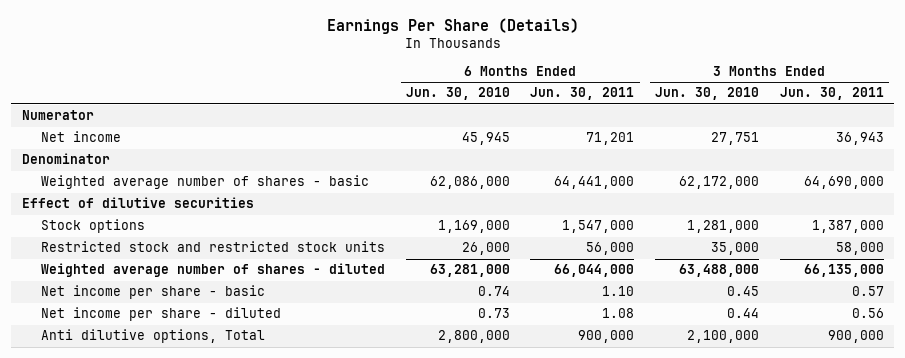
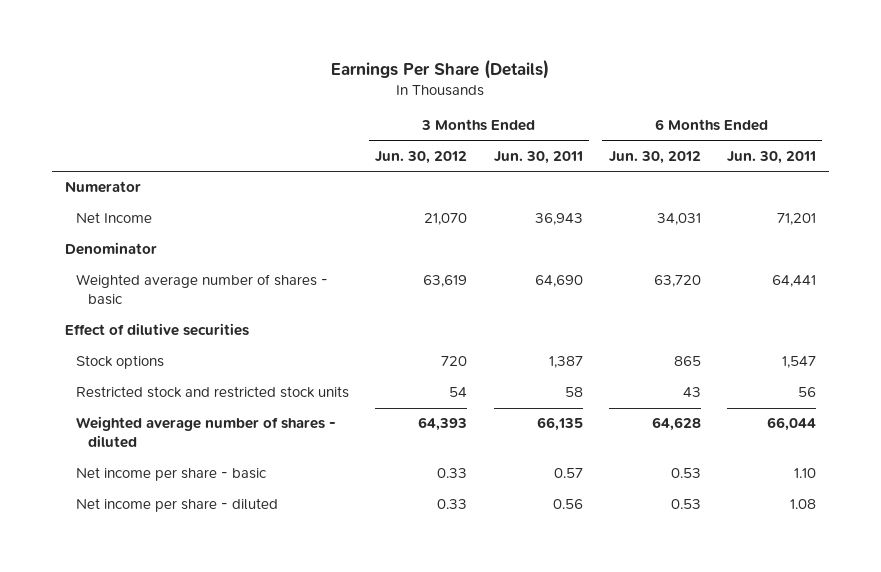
- | 6 Months Ended Jun. 30, 2010 | 6 Months Ended Jun. 30, 2011 | 3 Months Ended Jun. 30, 2010 | 3 Months Ended Jun. 30, 2011
+ | 3 Months Ended Jun. 30, 2012 | 3 Months Ended Jun. 30, 2011 | 6 Months Ended Jun. 30, 2012 | 6 Months Ended Jun. 30, 2011
- Net income | 45,945 | 71,201 | 27,751 | 36,943
+ Net Income | 21,070 | 36,943 | 34,031 | 71,201
- Weighted average number of shares - basic | 62,086,000 | 64,441,000 | 62,172,000 | 64,690,000
+ Weighted average number of shares - basic | 63,619 | 64,690 | 63,720 | 64,441
- Stock options | 1,169,000 | 1,547,000 | 1,281,000 | 1,387,000
- Restricted stock and restricted stock units | 26,000 | 56,000 | 35,000 | 58,000
- Weighted average number of shares - diluted | 63,281,000 | 66,044,000 | 63,488,000 | 66,135,000
+ Stock options | 720 | 1,387 | 865 | 1,547
+ Restricted stock and restricted stock units | 54 | 58 | 43 | 56
+ Weighted average number of shares - diluted | 64,393 | 66,135 | 64,628 | 66,044
- Anti dilutive options, Total | 2,800,000 | 900,000 | 2,100,000 | 900,000

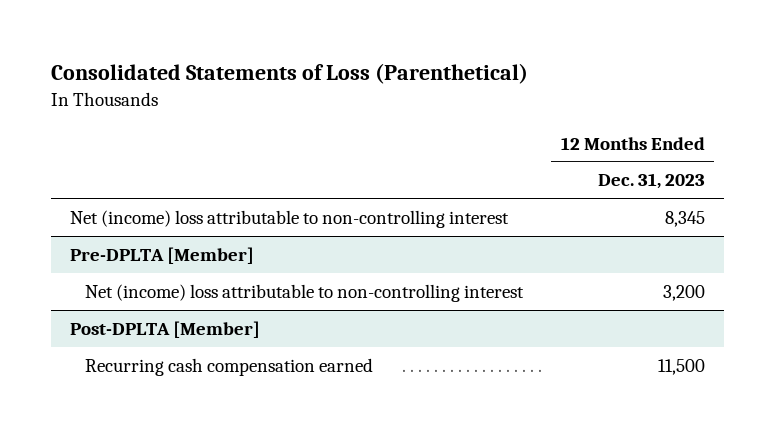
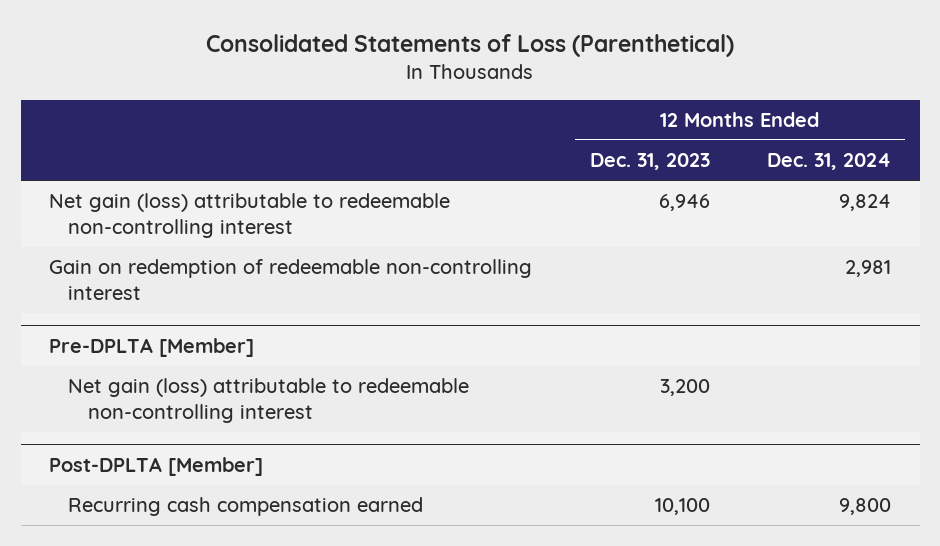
- | 12 Months Ended Dec. 31, 2023
+ | 12 Months Ended Dec. 31, 2023 | 12 Months Ended Dec. 31, 2024
- Net (income) loss attributable to non-controlling interest | 8,345
+ Net gain (loss) attributable to redeemable non-controlling interest | 6,946 | 9,824
+ Gain on redemption of redeemable non-controlling interest | | 2,981
@ Pre-DPLTA [Member]
- Net (income) loss attributable to non-controlling interest | 3,200
+ Net gain (loss) attributable to redeemable non-controlling interest | 3,200 |
@ Post-DPLTA [Member]
- Recurring cash compensation earned | 11,500
+ Recurring cash compensation earned | 10,100 | 9,800

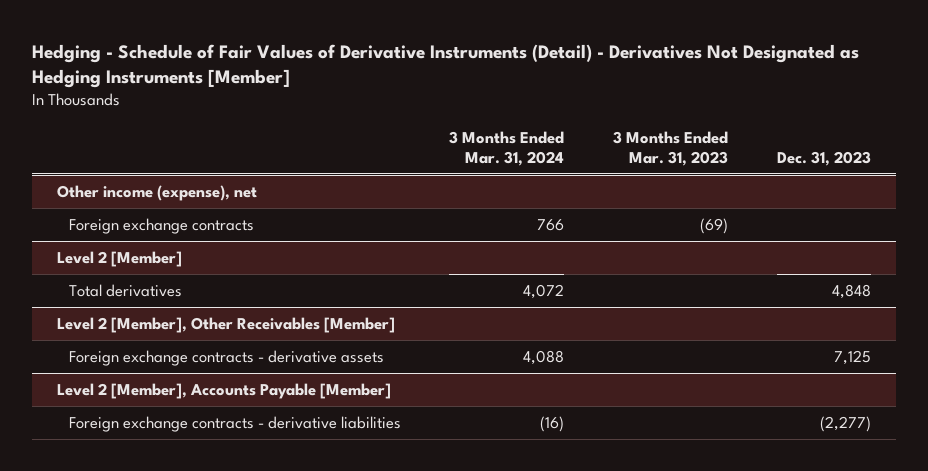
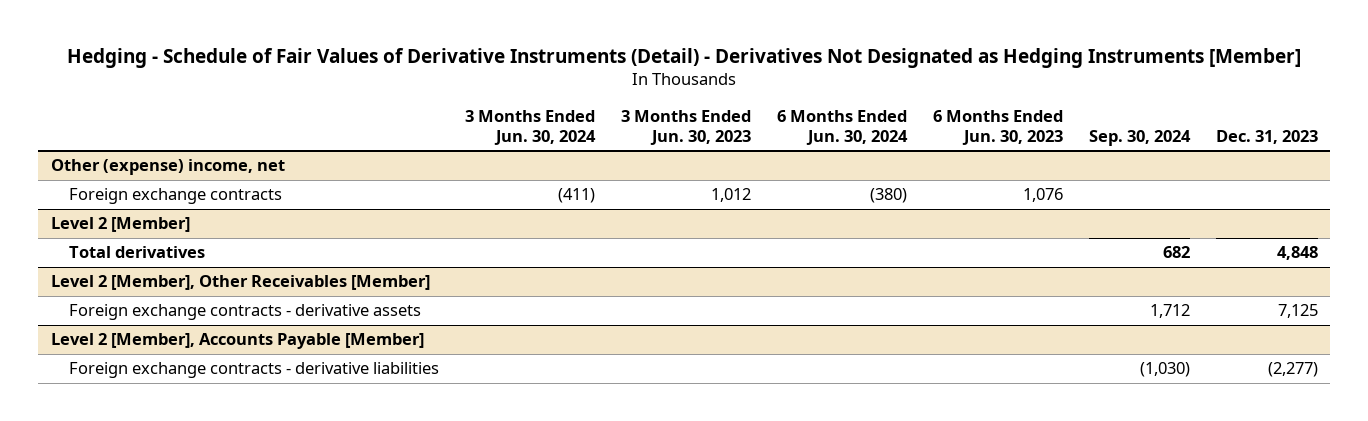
- | 3 Months Ended Mar. 31, 2024 | 3 Months Ended Mar. 31, 2023 | Dec. 31, 2023
+ | 3 Months Ended Jun. 30, 2024 | 3 Months Ended Jun. 30, 2023 | 6 Months Ended Jun. 30, 2024 | 6 Months Ended Jun. 30, 2023 | Sep. 30, 2024 | Dec. 31, 2023
- Other income (expense), net
+ Other (expense) income, net

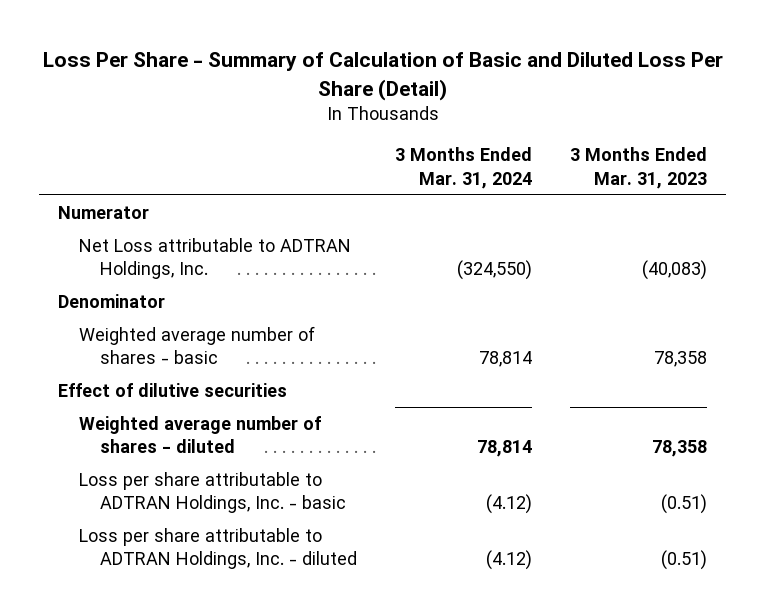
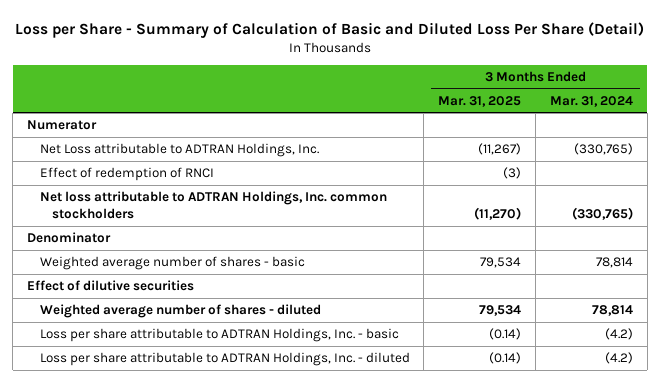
- Loss Per Share - Summary of Calculation of Basic and Diluted Loss Per Share (Detail)
+ Loss per Share - Summary of Calculation of Basic and Diluted Loss Per Share (Detail)
- | 3 Months Ended Mar. 31, 2024 | 3 Months Ended Mar. 31, 2023
+ | 3 Months Ended Mar. 31, 2025 | 3 Months Ended Mar. 31, 2024
- Net Loss attributable to ADTRAN Holdings, Inc. | (324,550) | (40,083)
+ Net Loss attributable to ADTRAN Holdings, Inc. | (11,267) | (330,765)
+ Effect of redemption of RNCI | (3) |
+ Net loss attributable to ADTRAN Holdings, Inc. common stockholders | (11,270) | (330,765)
- Loss per share attributable to ADTRAN Holdings, Inc. - basic | (4.12) | (0.51)
- Loss per share attributable to ADTRAN Holdings, Inc. - diluted | (4.12) | (0.51)
+ Loss per share attributable to ADTRAN Holdings, Inc. - basic | (0.14) | (4.2)
+ Loss per share attributable to ADTRAN Holdings, Inc. - diluted | (0.14) | (4.2)

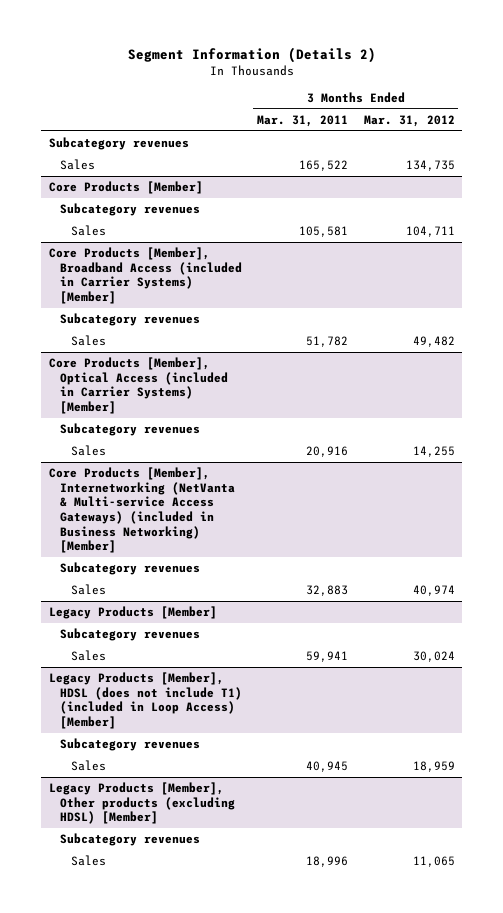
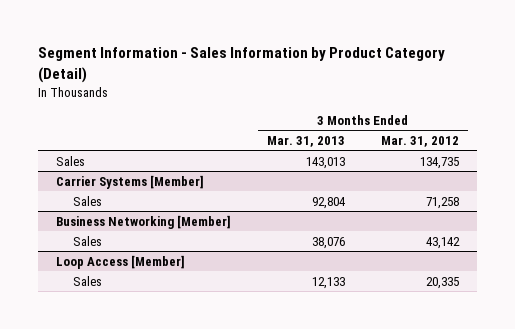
- Segment Information (Details 2)
+ Segment Information - Sales Information by Product Category (Detail)
- | 3 Months Ended Mar. 31, 2011 | 3 Months Ended Mar. 31, 2012
+ | 3 Months Ended Mar. 31, 2013 | 3 Months Ended Mar. 31, 2012
- Subcategory revenues
- Core Products [Member]
- Subcategory revenues
- Sales | 105,581 | 104,711
- Core Products [Member], Broadband Access (included in Carrier Systems) [Member]
- Subcategory revenues
- Sales | 51,782 | 49,482
- Core Products [Member], Optical Access (included in Carrier Systems) [Member]
- Subcategory revenues
- Sales | 20,916 | 14,255
- Core Products [Member], Internetworking (NetVanta & Multi-service Access Gateways) (included in Business Networking) [Member]
- Subcategory revenues
- Sales | 32,883 | 40,974
- Legacy Products [Member]
- Subcategory revenues
- Sales | 59,941 | 30,024
- Legacy Products [Member], HDSL (does not include T1) (included in Loop Access) [Member]
- Subcategory revenues
- Sales | 40,945 | 18,959
- Legacy Products [Member], Other products (excluding HDSL) [Member]
- Subcategory revenues
- Sales | 18,996 | 11,065
+ Carrier Systems [Member]
+ Sales | 92,804 | 71,258
+ Business Networking [Member]
+ Sales | 38,076 | 43,142
+ Loop Access [Member]
+ Sales | 12,133 | 20,335

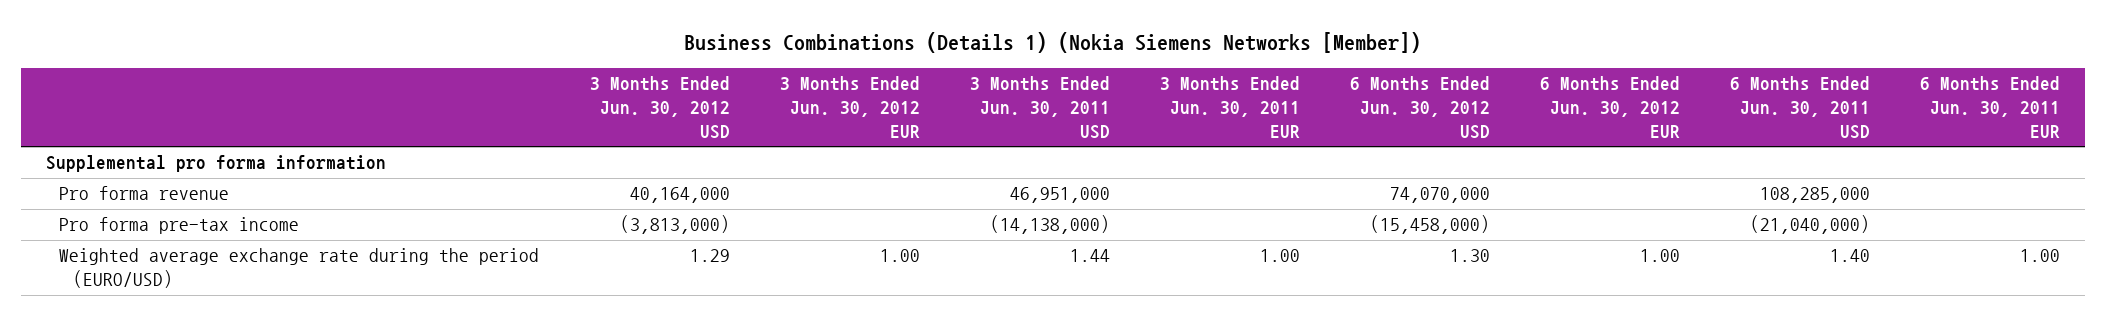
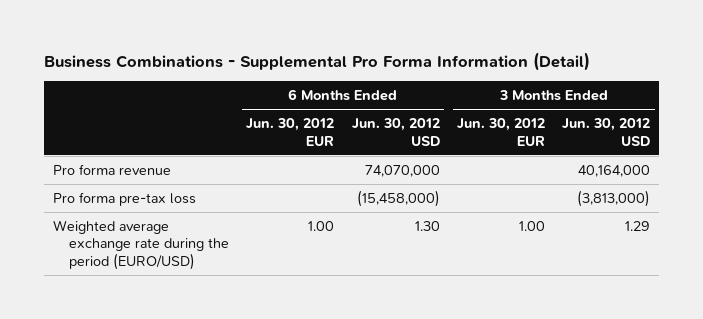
- Business Combinations (Details 1) (Nokia Siemens Networks [Member])
+ Business Combinations - Supplemental Pro Forma Information (Detail)
- | 3 Months Ended Jun. 30, 2012 USD | 3 Months Ended Jun. 30, 2012 EUR | 3 Months Ended Jun. 30, 2011 USD | 3 Months Ended Jun. 30, 2011 EUR | 6 Months Ended Jun. 30, 2012 USD | 6 Months Ended Jun. 30, 2012 EUR | 6 Months Ended Jun. 30, 2011 USD | 6 Months Ended Jun. 30, 2011 EUR
+ | 6 Months Ended Jun. 30, 2012 EUR | 6 Months Ended Jun. 30, 2012 USD | 3 Months Ended Jun. 30, 2012 EUR | 3 Months Ended Jun. 30, 2012 USD
- Supplemental pro forma information
- Pro forma pre-tax income | (3,813,000) | | (14,138,000) | | (15,458,000) | | (21,040,000) |
+ Pro forma pre-tax loss | | (15,458,000) | | (3,813,000)

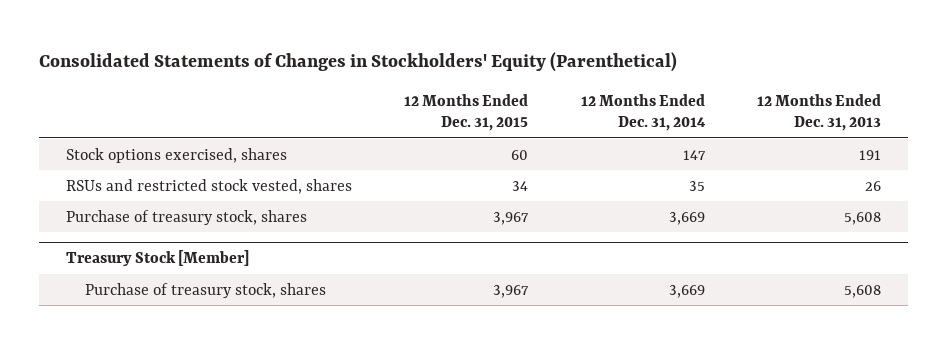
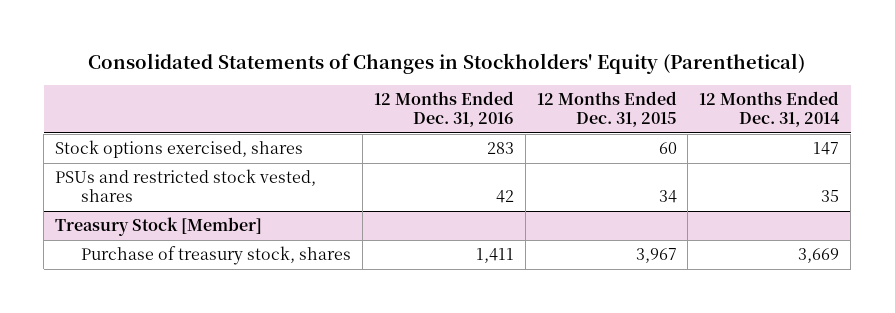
- | 12 Months Ended Dec. 31, 2015 | 12 Months Ended Dec. 31, 2014 | 12 Months Ended Dec. 31, 2013
+ | 12 Months Ended Dec. 31, 2016 | 12 Months Ended Dec. 31, 2015 | 12 Months Ended Dec. 31, 2014
- RSUs and restricted stock vested, shares | 34 | 35 | 26
- Purchase of treasury stock, shares | 3,967 | 3,669 | 5,608
+ PSUs and restricted stock vested, shares | 42 | 34 | 35

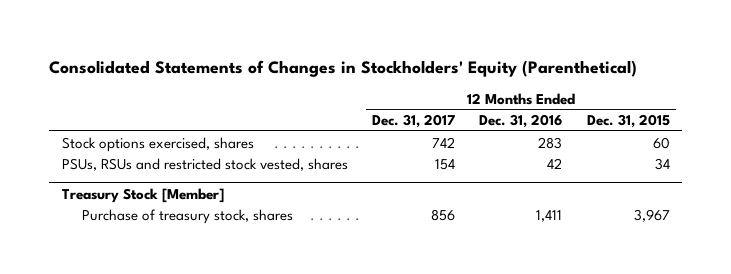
- | 12 Months Ended Dec. 31, 2016 | 12 Months Ended Dec. 31, 2015 | 12 Months Ended Dec. 31, 2014
+ | 12 Months Ended Dec. 31, 2017 | 12 Months Ended Dec. 31, 2016 | 12 Months Ended Dec. 31, 2015
- PSUs and restricted stock vested, shares | 42 | 34 | 35
+ PSUs, RSUs and restricted stock vested, shares | 154 | 42 | 34

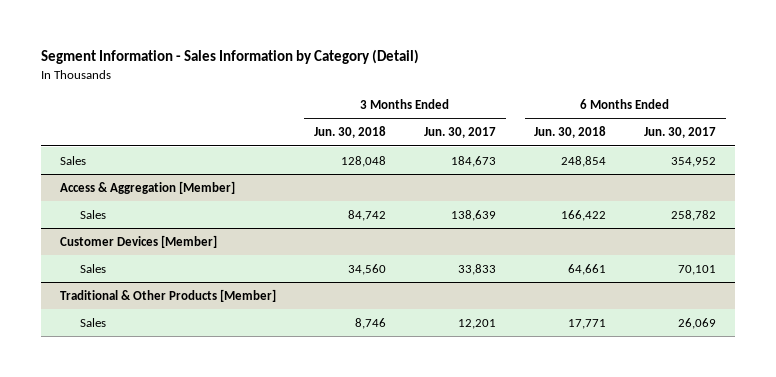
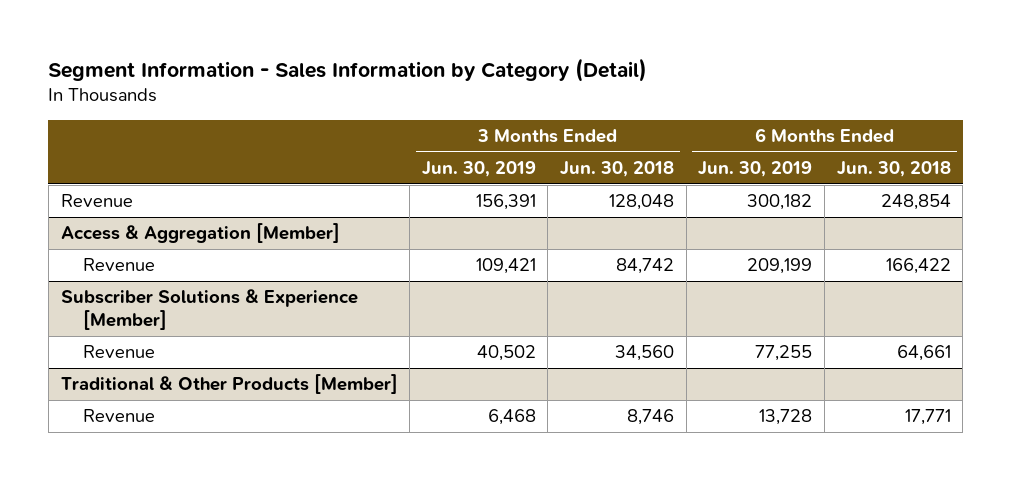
- | 3 Months Ended Jun. 30, 2018 | 3 Months Ended Jun. 30, 2017 | 6 Months Ended Jun. 30, 2018 | 6 Months Ended Jun. 30, 2017
+ | 3 Months Ended Jun. 30, 2019 | 3 Months Ended Jun. 30, 2018 | 6 Months Ended Jun. 30, 2019 | 6 Months Ended Jun. 30, 2018
- Sales | 128,048 | 184,673 | 248,854 | 354,952
+ Revenue | 156,391 | 128,048 | 300,182 | 248,854
@ Access & Aggregation [Member]
- Sales | 84,742 | 138,639 | 166,422 | 258,782
- Customer Devices [Member]
- Sales | 34,560 | 33,833 | 64,661 | 70,101
@ Access & Aggregation [Member]
+ Revenue | 109,421 | 84,742 | 209,199 | 166,422
+ Subscriber Solutions & Experience [Member]
+ Revenue | 40,502 | 34,560 | 77,255 | 64,661
@ Traditional & Other Products [Member]
- Sales | 8,746 | 12,201 | 17,771 | 26,069
+ Revenue | 6,468 | 8,746 | 13,728 | 17,771

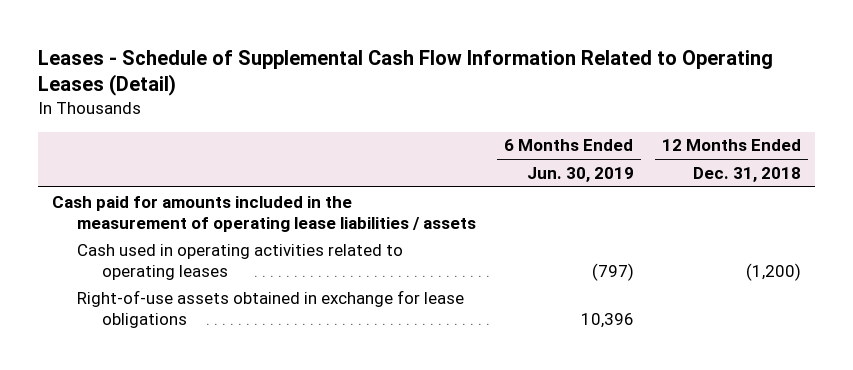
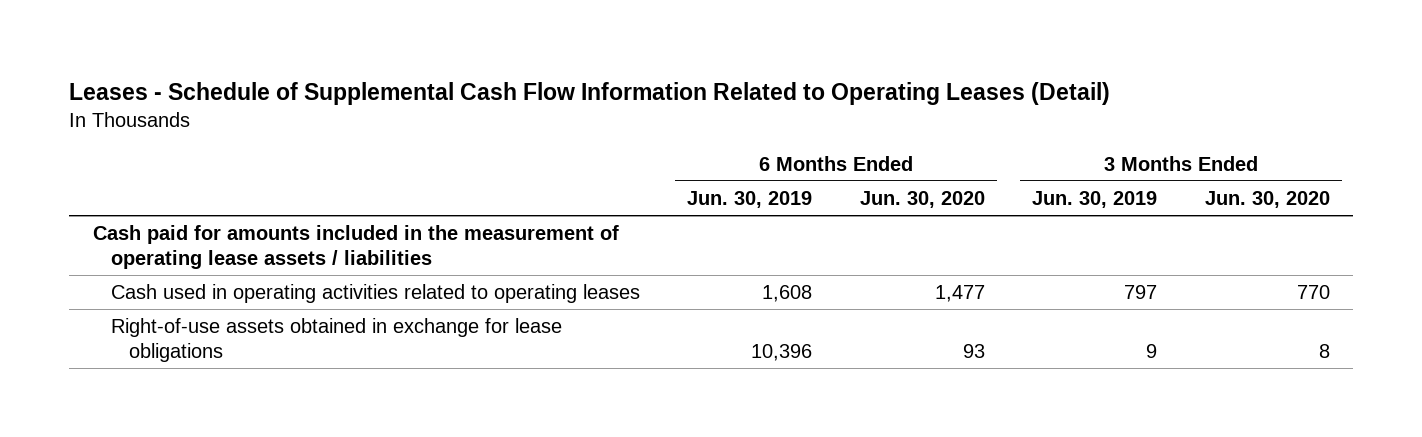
- | 6 Months Ended Jun. 30, 2019 | 12 Months Ended Dec. 31, 2018
+ | 6 Months Ended Jun. 30, 2019 | 6 Months Ended Jun. 30, 2020 | 3 Months Ended Jun. 30, 2019 | 3 Months Ended Jun. 30, 2020
- Cash paid for amounts included in the measurement of operating lease liabilities / assets
- Cash used in operating activities related to operating leases | (797) | (1,200)
+ Cash paid for amounts included in the measurement of operating lease assets / liabilities
+ Cash used in operating activities related to operating leases | 1,608 | 1,477 | 797 | 770

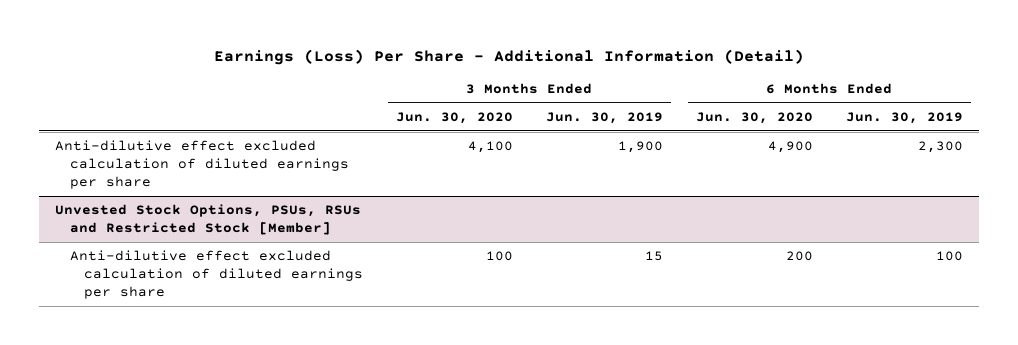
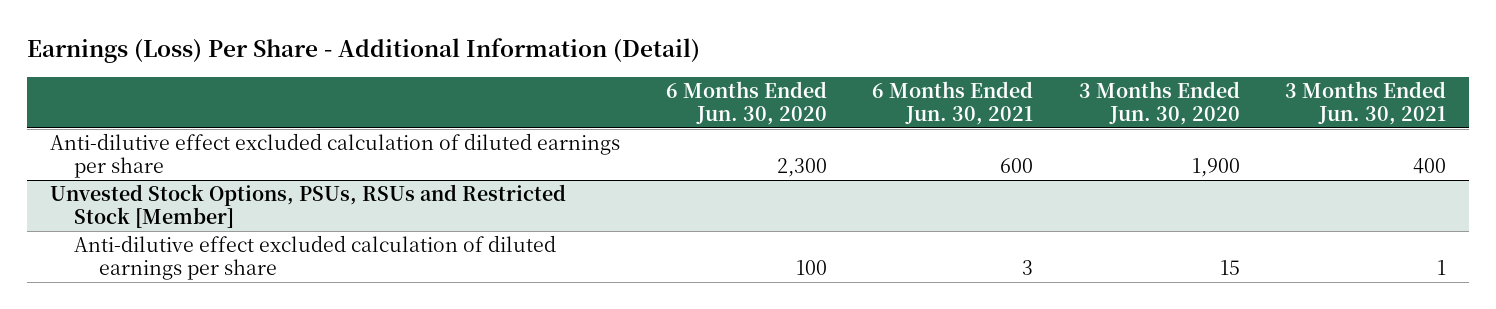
- | 3 Months Ended Jun. 30, 2020 | 3 Months Ended Jun. 30, 2019 | 6 Months Ended Jun. 30, 2020 | 6 Months Ended Jun. 30, 2019
+ | 6 Months Ended Jun. 30, 2020 | 6 Months Ended Jun. 30, 2021 | 3 Months Ended Jun. 30, 2020 | 3 Months Ended Jun. 30, 2021
- Anti-dilutive effect excluded calculation of diluted earnings per share | 4,100 | 1,900 | 4,900 | 2,300
+ Anti-dilutive effect excluded calculation of diluted earnings per share | 2,300 | 600 | 1,900 | 400
@ Unvested Stock Options, PSUs, RSUs and Restricted Stock [Member]
- Anti-dilutive effect excluded calculation of diluted earnings per share | 100 | 15 | 200 | 100
+ Anti-dilutive effect excluded calculation of diluted earnings per share | 100 | 3 | 15 | 1

